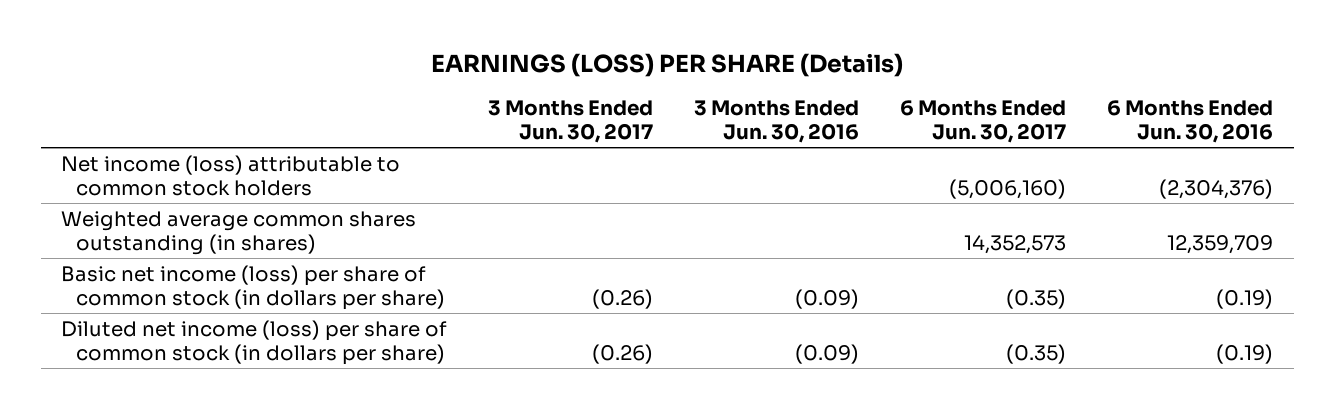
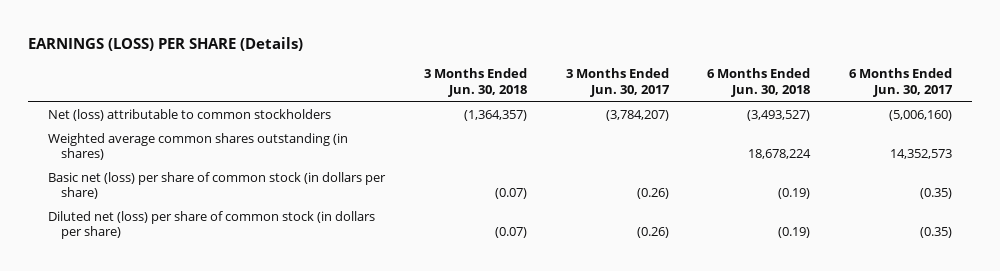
- | 3 Months Ended Jun. 30, 2017 | 3 Months Ended Jun. 30, 2016 | 6 Months Ended Jun. 30, 2017 | 6 Months Ended Jun. 30, 2016
+ | 3 Months Ended Jun. 30, 2018 | 3 Months Ended Jun. 30, 2017 | 6 Months Ended Jun. 30, 2018 | 6 Months Ended Jun. 30, 2017
- Net income (loss) attributable to common stock holders | | | (5,006,160) | (2,304,376)
+ Net (loss) attributable to common stockholders | (1,364,357) | (3,784,207) | (3,493,527) | (5,006,160)
- Basic net income (loss) per share of common stock (in dollars per share) | (0.26) | (0.09) | (0.35) | (0.19)
- Diluted net income (loss) per share of common stock (in dollars per share) | (0.26) | (0.09) | (0.35) | (0.19)
+ Basic net (loss) per share of common stock (in dollars per share) | (0.07) | (0.26) | (0.19) | (0.35)
+ Diluted net (loss) per share of common stock (in dollars per share) | (0.07) | (0.26) | (0.19) | (0.35)

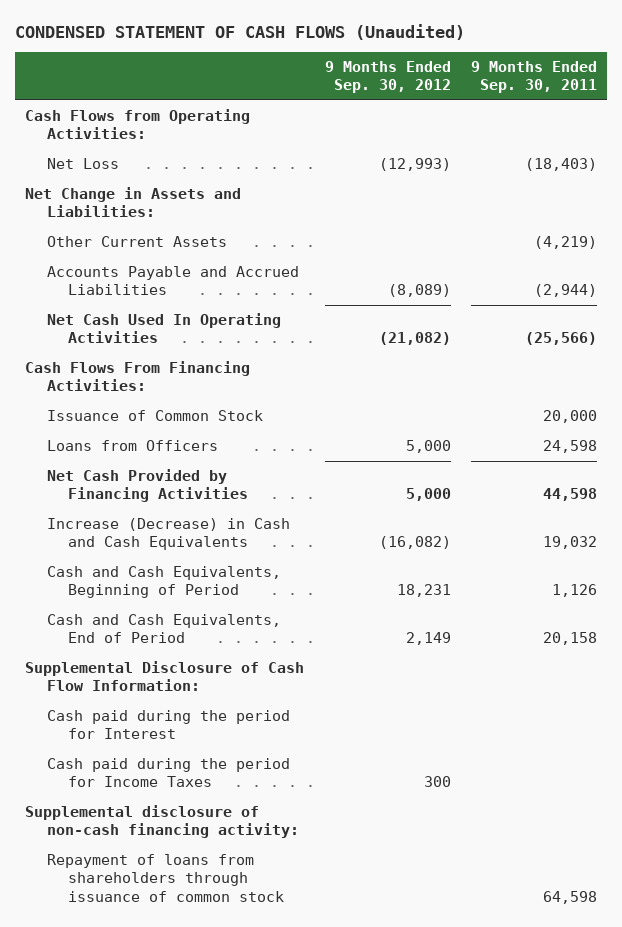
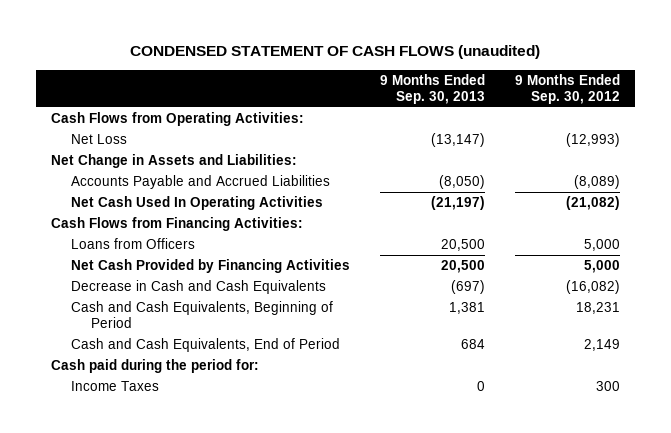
- CONDENSED STATEMENT OF CASH FLOWS (Unaudited)
+ CONDENSED STATEMENT OF CASH FLOWS (unaudited)
- | 9 Months Ended Sep. 30, 2012 | 9 Months Ended Sep. 30, 2011
+ | 9 Months Ended Sep. 30, 2013 | 9 Months Ended Sep. 30, 2012
- Other Current Assets | | (4,219)
- Cash Flows From Financing Activities:
- Issuance of Common Stock | | 20,000
+ Cash Flows from Financing Activities:
- Increase (Decrease) in Cash and Cash Equivalents | (16,082) | 19,032
+ Decrease in Cash and Cash Equivalents | (697) | (16,082)
- Supplemental Disclosure of Cash Flow Information:
- Cash paid during the period for Interest
- Cash paid during the period for Income Taxes | 300 |
- Supplemental disclosure of non-cash financing activity:
- Repayment of loans from shareholders through issuance of common stock | | 64,598
+ Cash paid during the period for:
+ Income Taxes | 0 | 300

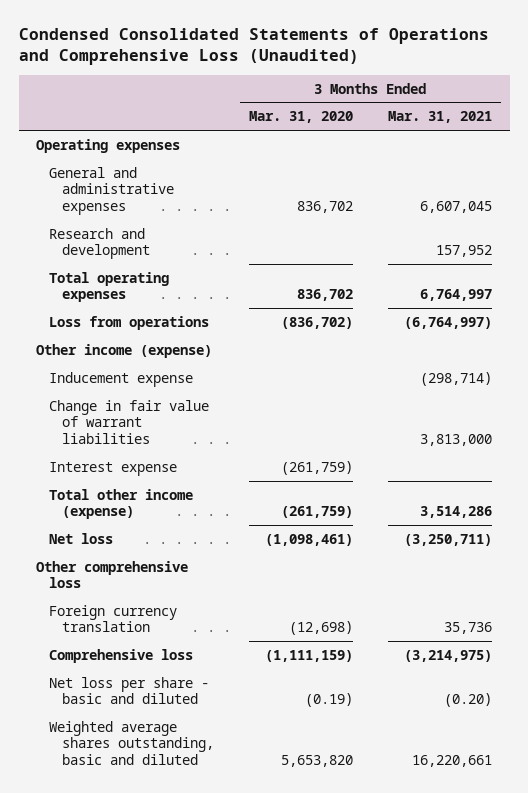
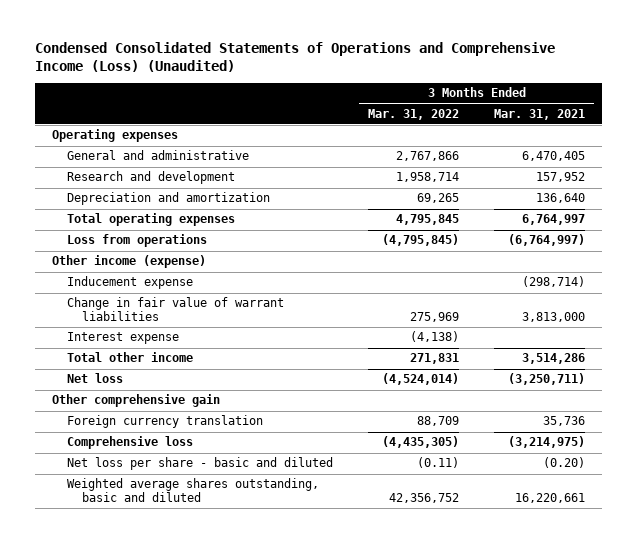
- Condensed Consolidated Statements of Operations and Comprehensive Loss (Unaudited)
+ Condensed Consolidated Statements of Operations and Comprehensive Income (Loss) (Unaudited)
- | 3 Months Ended Mar. 31, 2020 | 3 Months Ended Mar. 31, 2021
+ | 3 Months Ended Mar. 31, 2022 | 3 Months Ended Mar. 31, 2021
- General and administrative expenses | 836,702 | 6,607,045
+ General and administrative | 2,767,866 | 6,470,405
+ Depreciation and amortization | 69,265 | 136,640
- Total other income (expense) | (261,759) | 3,514,286
+ Total other income | 271,831 | 3,514,286
- Other comprehensive loss
+ Other comprehensive gain

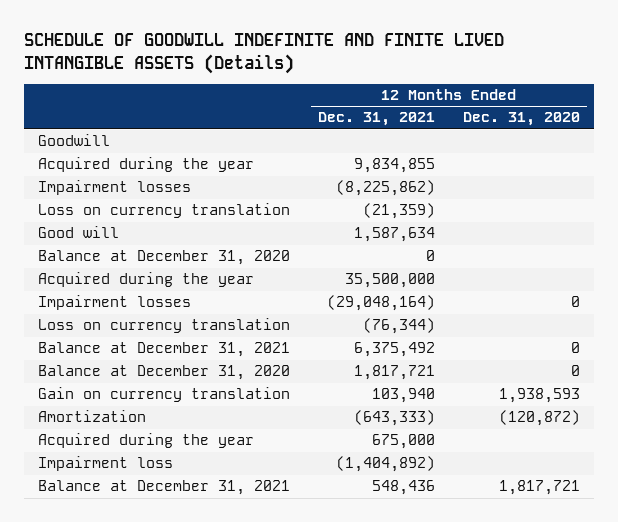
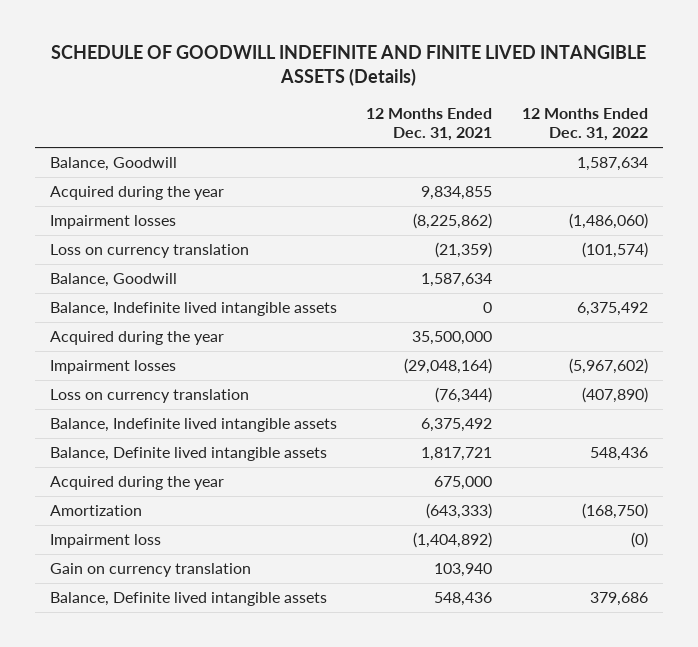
- | 12 Months Ended Dec. 31, 2021 | 12 Months Ended Dec. 31, 2020
+ | 12 Months Ended Dec. 31, 2021 | 12 Months Ended Dec. 31, 2022
- Goodwill
+ Balance, Goodwill | | 1,587,634
- Good will | 1,587,634 |
- Balance at December 31, 2020 | 0 |
+ Balance, Goodwill | 1,587,634 |
+ Balance, Indefinite lived intangible assets | 0 | 6,375,492
- Balance at December 31, 2021 | 6,375,492 | 0
- Balance at December 31, 2020 | 1,817,721 | 0
+ Balance, Indefinite lived intangible assets | 6,375,492 |
+ Balance, Definite lived intangible assets | 1,817,721 | 548,436
moved down: Amortization | (643,333) | (168,750)
- Balance at December 31, 2021 | 548,436 | 1,817,721
moved down: Gain on currency translation | 103,940 |
+ Balance, Definite lived intangible assets | 548,436 | 379,686

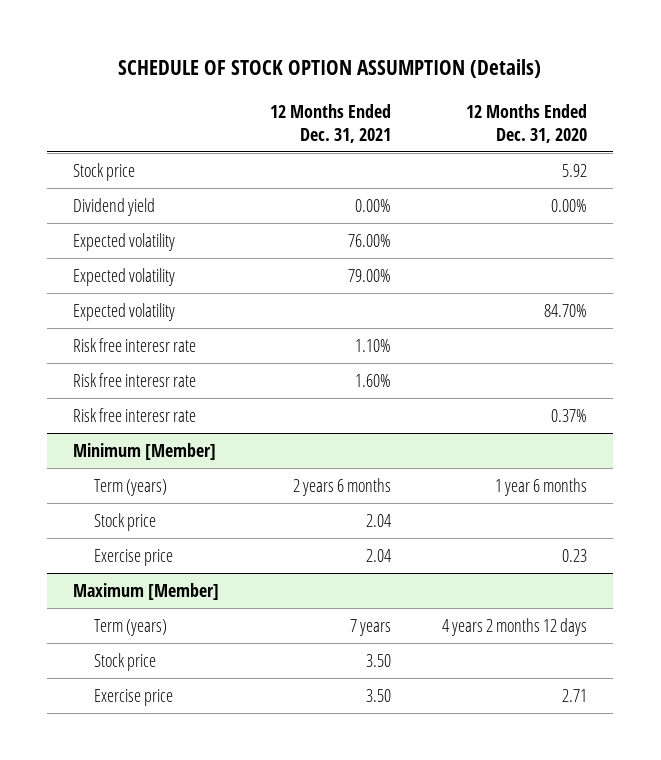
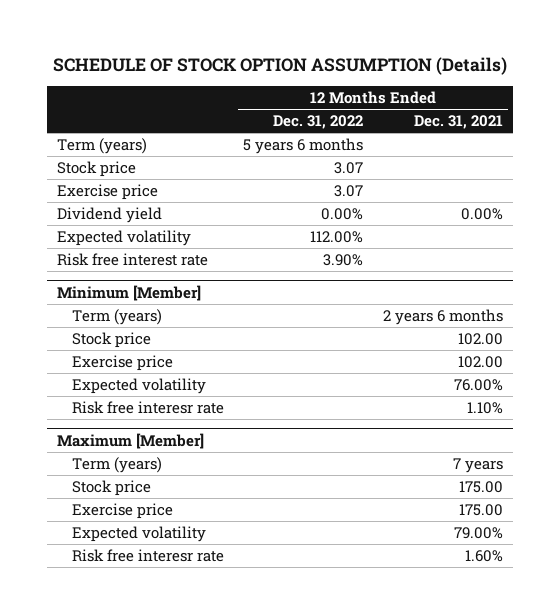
- | 12 Months Ended Dec. 31, 2021 | 12 Months Ended Dec. 31, 2020
+ | 12 Months Ended Dec. 31, 2022 | 12 Months Ended Dec. 31, 2021
+ Term (years) | 5 years 6 months |
+ Exercise price | 3.07 |
- Expected volatility | 76.00% |
- Expected volatility | 79.00% |
- Risk free interesr rate | 1.10% |
- Risk free interesr rate | 1.60% |
- Risk free interesr rate | | 0.37%
+ Risk free interest rate | 3.90% |
@ Minimum [Member]
- Stock price | 2.04 |
- Exercise price | 2.04 | 0.23
+ Stock price | | 102.00
+ Exercise price | | 102.00
+ Expected volatility | | 76.00%
+ Risk free interesr rate | | 1.10%
@ Maximum [Member]
- Stock price | 3.50 |
- Exercise price | 3.50 | 2.71
+ Stock price | | 175.00
+ Exercise price | | 175.00
+ Expected volatility | | 79.00%
+ Risk free interesr rate | | 1.60%

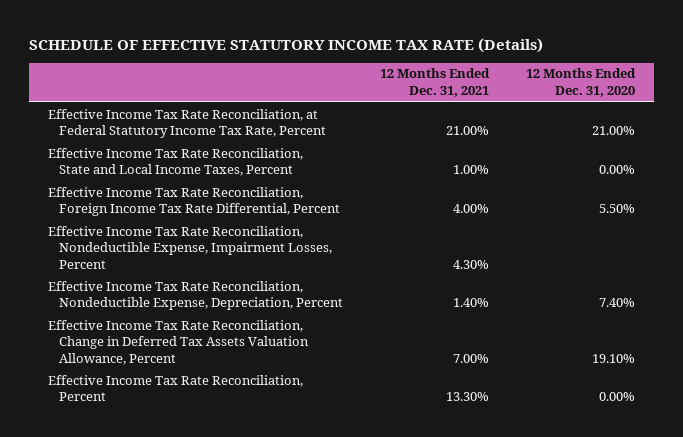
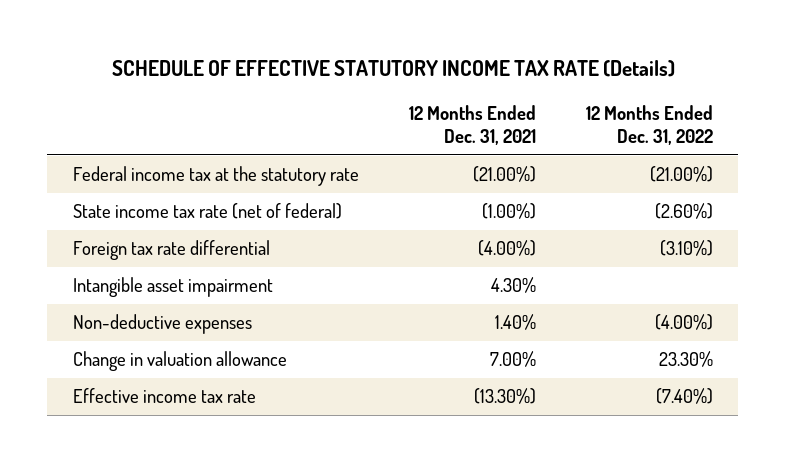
- | 12 Months Ended Dec. 31, 2021 | 12 Months Ended Dec. 31, 2020
+ | 12 Months Ended Dec. 31, 2021 | 12 Months Ended Dec. 31, 2022
- Effective Income Tax Rate Reconciliation, at Federal Statutory Income Tax Rate, Percent | 21.00% | 21.00%
- Effective Income Tax Rate Reconciliation, State and Local Income Taxes, Percent | 1.00% | 0.00%
- Effective Income Tax Rate Reconciliation, Foreign Income Tax Rate Differential, Percent | 4.00% | 5.50%
- Effective Income Tax Rate Reconciliation, Nondeductible Expense, Impairment Losses, Percent | 4.30% |
- Effective Income Tax Rate Reconciliation, Nondeductible Expense, Depreciation, Percent | 1.40% | 7.40%
- Effective Income Tax Rate Reconciliation, Change in Deferred Tax Assets Valuation Allowance, Percent | 7.00% | 19.10%
- Effective Income Tax Rate Reconciliation, Percent | 13.30% | 0.00%
+ Federal income tax at the statutory rate | (21.00%) | (21.00%)
+ State income tax rate (net of federal) | (1.00%) | (2.60%)
+ Foreign tax rate differential | (4.00%) | (3.10%)
+ Intangible asset impairment | 4.30% |
+ Non-deductive expenses | 1.40% | (4.00%)
+ Change in valuation allowance | 7.00% | 23.30%
+ Effective income tax rate | (13.30%) | (7.40%)

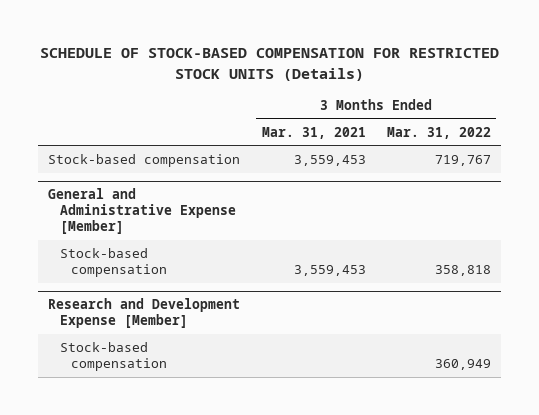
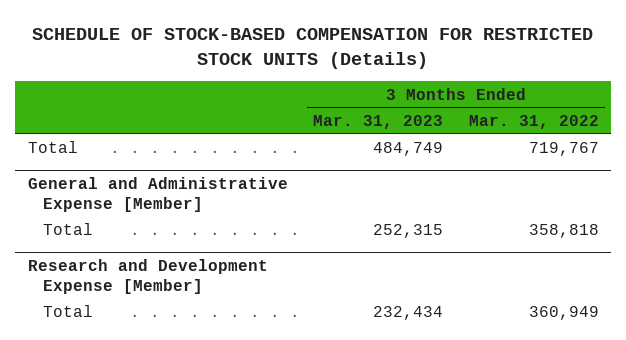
- | 3 Months Ended Mar. 31, 2021 | 3 Months Ended Mar. 31, 2022
+ | 3 Months Ended Mar. 31, 2023 | 3 Months Ended Mar. 31, 2022
- Stock-based compensation | 3,559,453 | 719,767
+ Total | 484,749 | 719,767
@ General and Administrative Expense [Member]
- Stock-based compensation | 3,559,453 | 358,818
+ Total | 252,315 | 358,818
@ Research and Development Expense [Member]
- Stock-based compensation | | 360,949
+ Total | 232,434 | 360,949

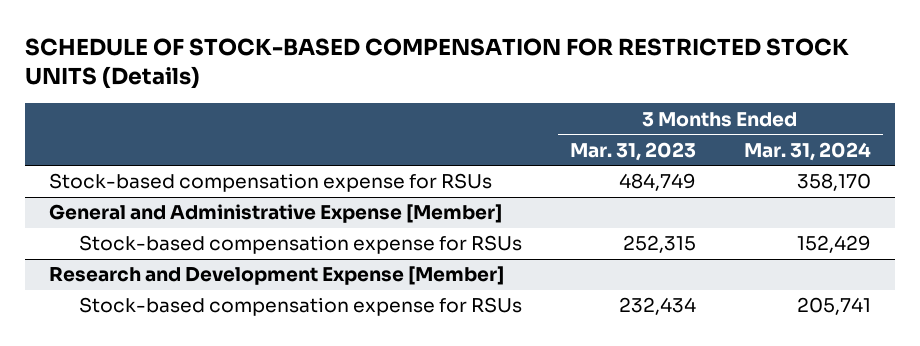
- | 3 Months Ended Mar. 31, 2023 | 3 Months Ended Mar. 31, 2022
+ | 3 Months Ended Mar. 31, 2023 | 3 Months Ended Mar. 31, 2024
- Total | 484,749 | 719,767
+ Stock-based compensation expense for RSUs | 484,749 | 358,170
@ General and Administrative Expense [Member]
- Total | 252,315 | 358,818
+ Stock-based compensation expense for RSUs | 252,315 | 152,429
@ Research and Development Expense [Member]
- Total | 232,434 | 360,949
+ Stock-based compensation expense for RSUs | 232,434 | 205,741

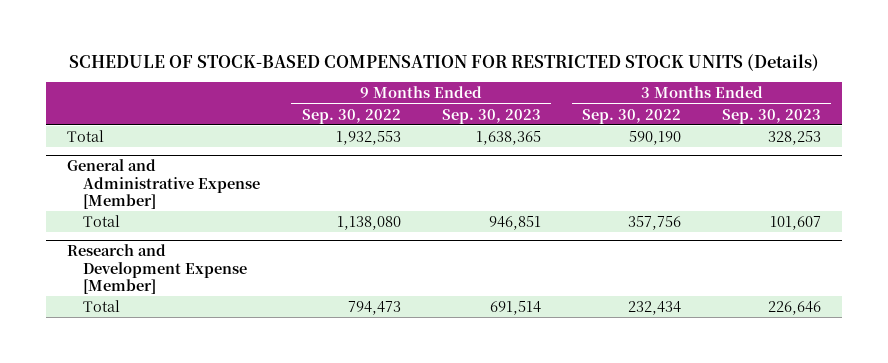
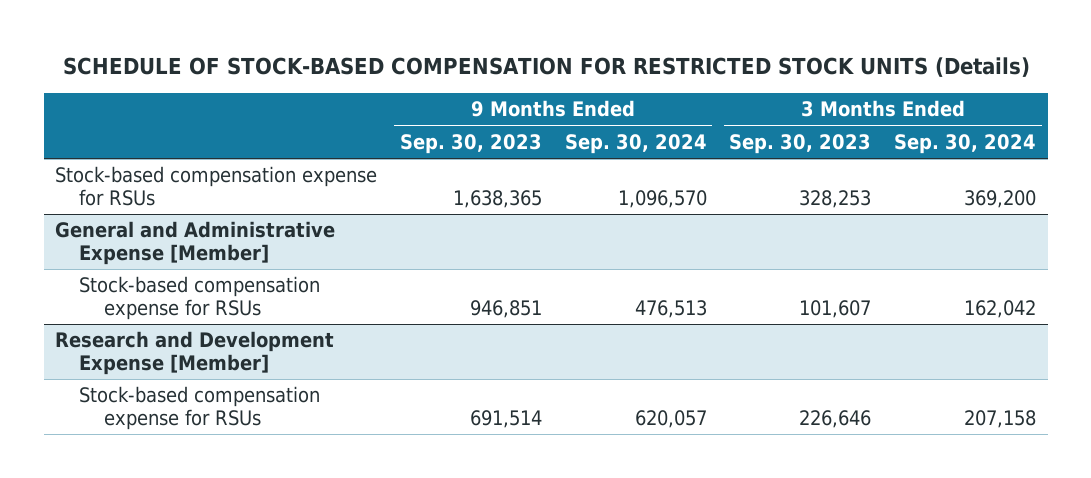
- | 9 Months Ended Sep. 30, 2022 | 9 Months Ended Sep. 30, 2023 | 3 Months Ended Sep. 30, 2022 | 3 Months Ended Sep. 30, 2023
+ | 9 Months Ended Sep. 30, 2023 | 9 Months Ended Sep. 30, 2024 | 3 Months Ended Sep. 30, 2023 | 3 Months Ended Sep. 30, 2024
- Total | 1,932,553 | 1,638,365 | 590,190 | 328,253
+ Stock-based compensation expense for RSUs | 1,638,365 | 1,096,570 | 328,253 | 369,200
@ General and Administrative Expense [Member]
- Total | 1,138,080 | 946,851 | 357,756 | 101,607
+ Stock-based compensation expense for RSUs | 946,851 | 476,513 | 101,607 | 162,042
@ Research and Development Expense [Member]
- Total | 794,473 | 691,514 | 232,434 | 226,646
+ Stock-based compensation expense for RSUs | 691,514 | 620,057 | 226,646 | 207,158

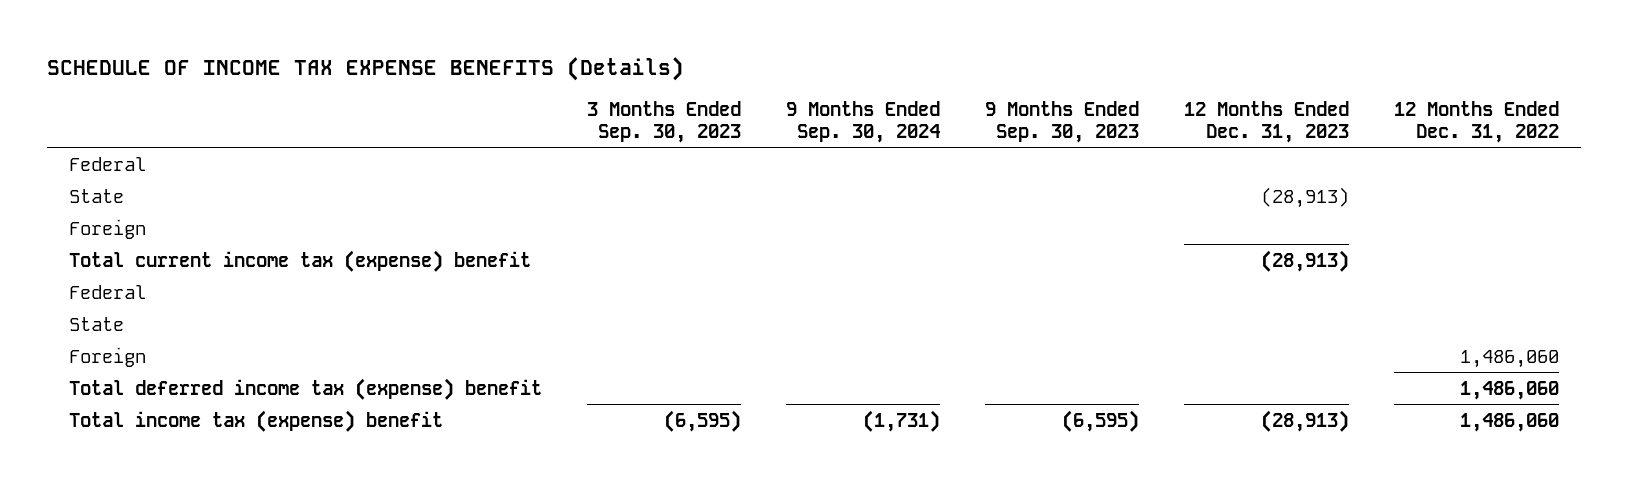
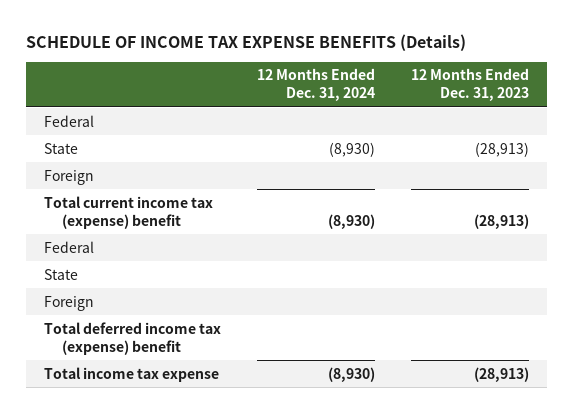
- | 3 Months Ended Sep. 30, 2023 | 9 Months Ended Sep. 30, 2024 | 9 Months Ended Sep. 30, 2023 | 12 Months Ended Dec. 31, 2023 | 12 Months Ended Dec. 31, 2022
+ | 12 Months Ended Dec. 31, 2024 | 12 Months Ended Dec. 31, 2023
- Total income tax (expense) benefit | (6,595) | (1,731) | (6,595) | (28,913) | 1,486,060
+ Total income tax expense | (8,930) | (28,913)

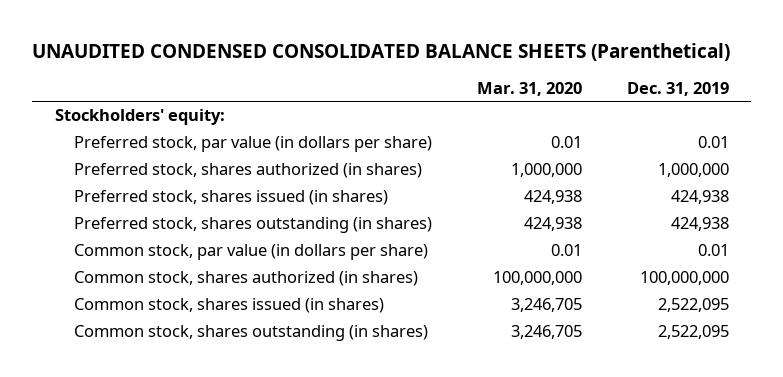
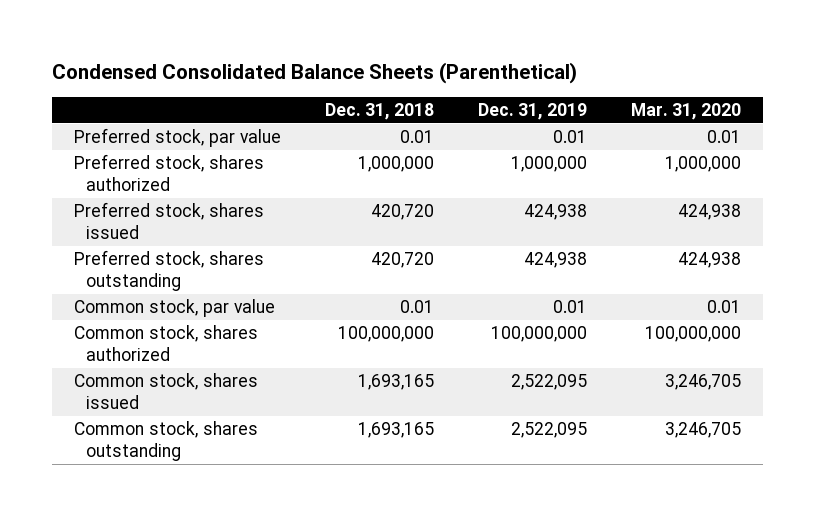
- UNAUDITED CONDENSED CONSOLIDATED BALANCE SHEETS (Parenthetical)
+ Condensed Consolidated Balance Sheets (Parenthetical)
- | Mar. 31, 2020 | Dec. 31, 2019
+ | Dec. 31, 2018 | Dec. 31, 2019 | Mar. 31, 2020
- Stockholders' equity:
- Preferred stock, par value (in dollars per share) | 0.01 | 0.01
- Preferred stock, shares authorized (in shares) | 1,000,000 | 1,000,000
- Preferred stock, shares issued (in shares) | 424,938 | 424,938
- Preferred stock, shares outstanding (in shares) | 424,938 | 424,938
- Common stock, par value (in dollars per share) | 0.01 | 0.01
- Common stock, shares authorized (in shares) | 100,000,000 | 100,000,000
- Common stock, shares issued (in shares) | 3,246,705 | 2,522,095
- Common stock, shares outstanding (in shares) | 3,246,705 | 2,522,095
+ Preferred stock, par value | 0.01 | 0.01 | 0.01
+ Preferred stock, shares authorized | 1,000,000 | 1,000,000 | 1,000,000
+ Preferred stock, shares issued | 420,720 | 424,938 | 424,938
+ Preferred stock, shares outstanding | 420,720 | 424,938 | 424,938
+ Common stock, par value | 0.01 | 0.01 | 0.01
+ Common stock, shares authorized | 100,000,000 | 100,000,000 | 100,000,000
+ Common stock, shares issued | 1,693,165 | 2,522,095 | 3,246,705
+ Common stock, shares outstanding | 1,693,165 | 2,522,095 | 3,246,705

